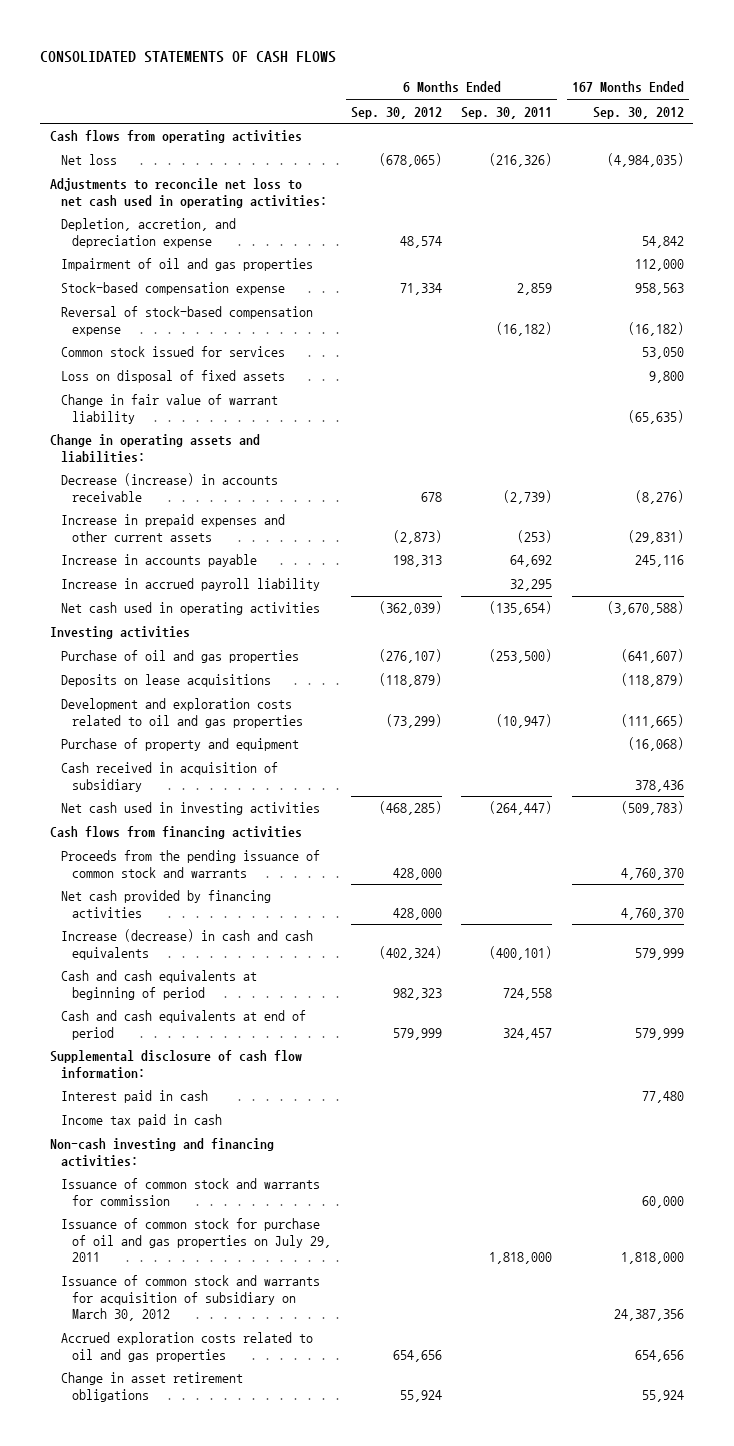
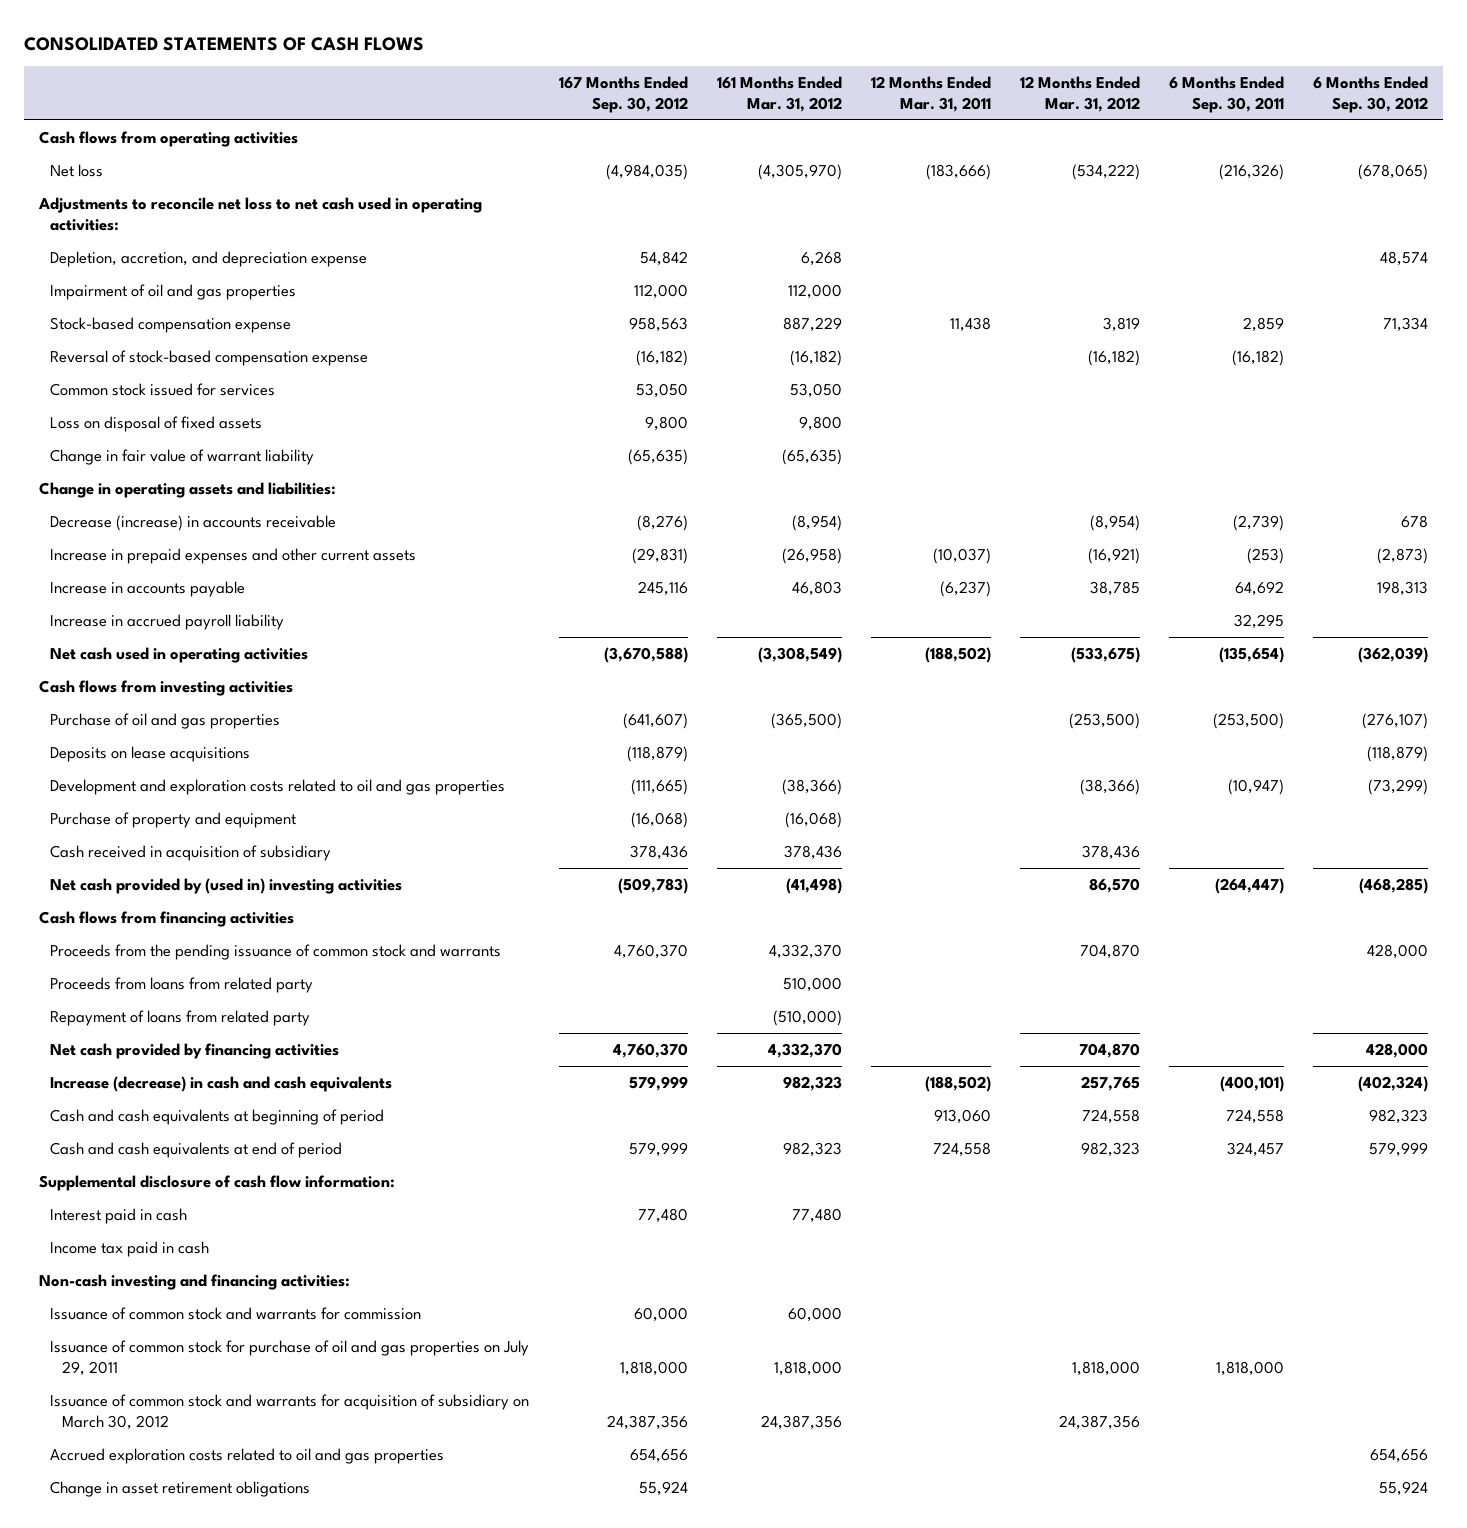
- | 6 Months Ended Sep. 30, 2012 | 6 Months Ended Sep. 30, 2011 | 167 Months Ended Sep. 30, 2012
+ | 167 Months Ended Sep. 30, 2012 | 161 Months Ended Mar. 31, 2012 | 12 Months Ended Mar. 31, 2011 | 12 Months Ended Mar. 31, 2012 | 6 Months Ended Sep. 30, 2011 | 6 Months Ended Sep. 30, 2012
- Investing activities
+ Cash flows from investing activities
- Net cash used in investing activities | (468,285) | (264,447) | (509,783)
+ Net cash provided by (used in) investing activities | (509,783) | (41,498) | | 86,570 | (264,447) | (468,285)
+ Proceeds from loans from related party | | 510,000 | | | |
+ Repayment of loans from related party | | (510,000) | | | |

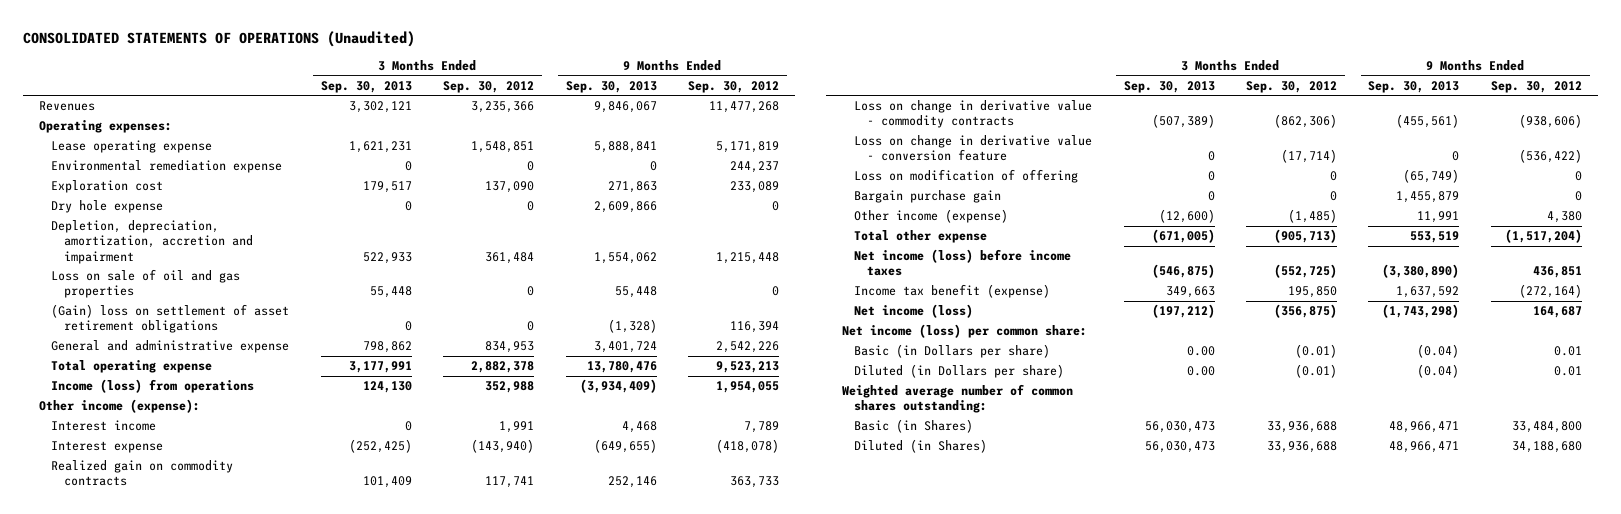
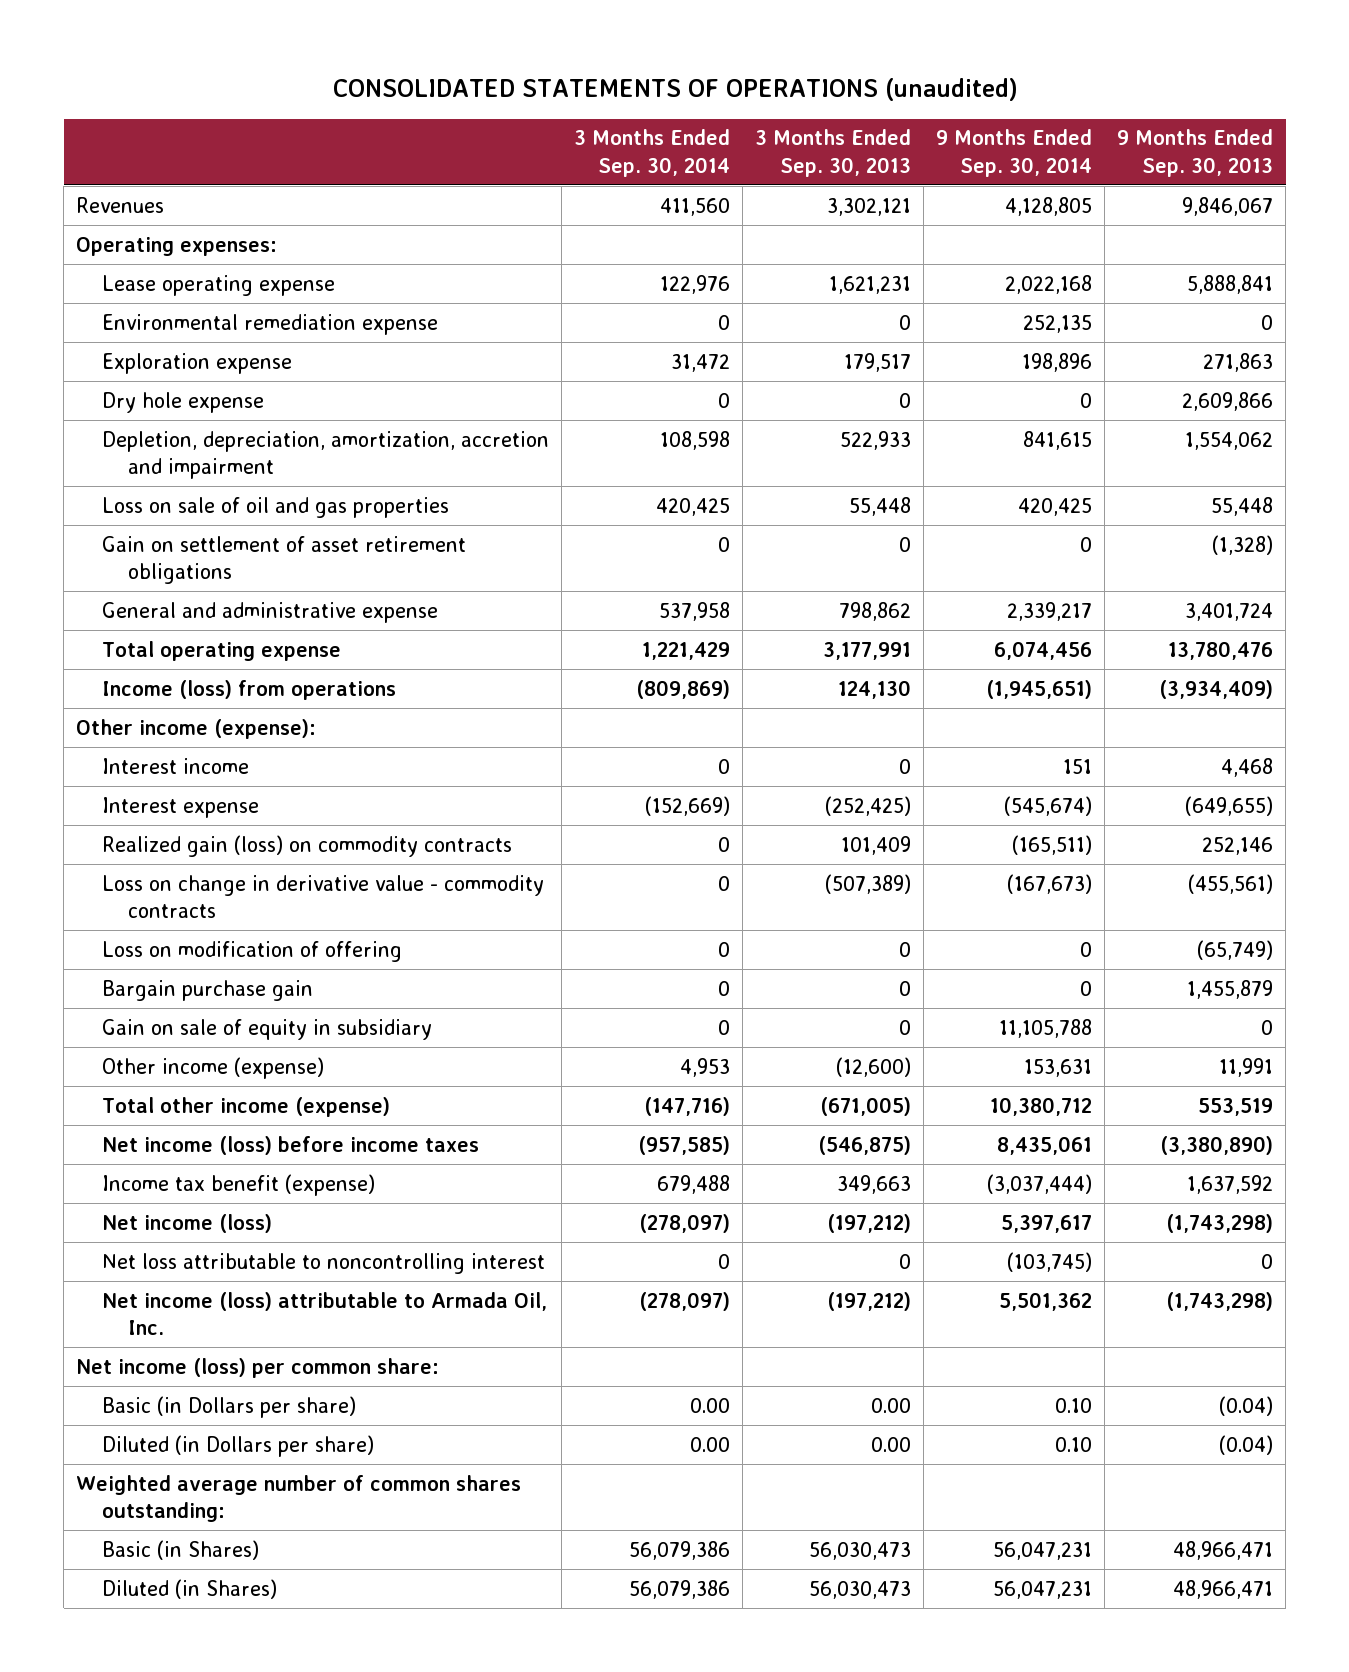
- CONSOLIDATED STATEMENTS OF OPERATIONS (Unaudited)
+ CONSOLIDATED STATEMENTS OF OPERATIONS (unaudited)
- | 3 Months Ended Sep. 30, 2013 | 3 Months Ended Sep. 30, 2012 | 9 Months Ended Sep. 30, 2013 | 9 Months Ended Sep. 30, 2012
+ | 3 Months Ended Sep. 30, 2014 | 3 Months Ended Sep. 30, 2013 | 9 Months Ended Sep. 30, 2014 | 9 Months Ended Sep. 30, 2013
- Exploration cost | 179,517 | 137,090 | 271,863 | 233,089
+ Exploration expense | 31,472 | 179,517 | 198,896 | 271,863
- (Gain) loss on settlement of asset retirement obligations | 0 | 0 | (1,328) | 116,394
+ Gain on settlement of asset retirement obligations | 0 | 0 | 0 | (1,328)
- Realized gain on commodity contracts | 101,409 | 117,741 | 252,146 | 363,733
+ Realized gain (loss) on commodity contracts | 0 | 101,409 | (165,511) | 252,146
- Loss on change in derivative value - conversion feature | 0 | (17,714) | 0 | (536,422)
+ Gain on sale of equity in subsidiary | 0 | 0 | 11,105,788 | 0
- Total other expense | (671,005) | (905,713) | 553,519 | (1,517,204)
+ Total other income (expense) | (147,716) | (671,005) | 10,380,712 | 553,519
+ Net loss attributable to noncontrolling interest | 0 | 0 | (103,745) | 0
+ Net income (loss) attributable to Armada Oil, Inc. | (278,097) | (197,212) | 5,501,362 | (1,743,298)

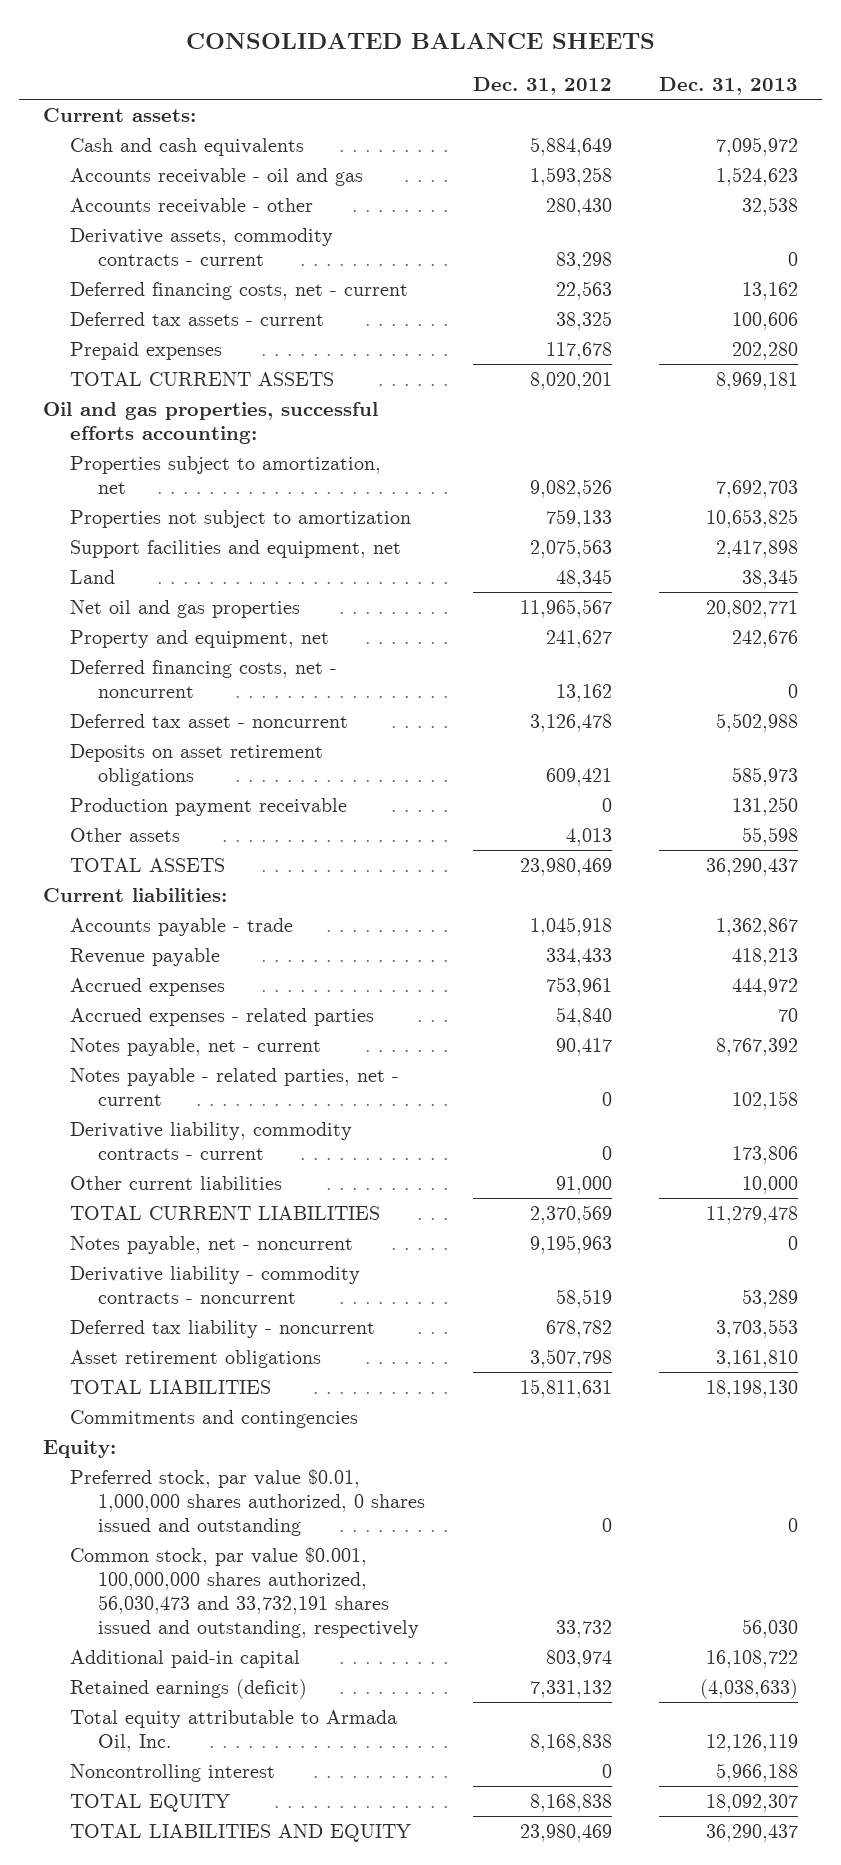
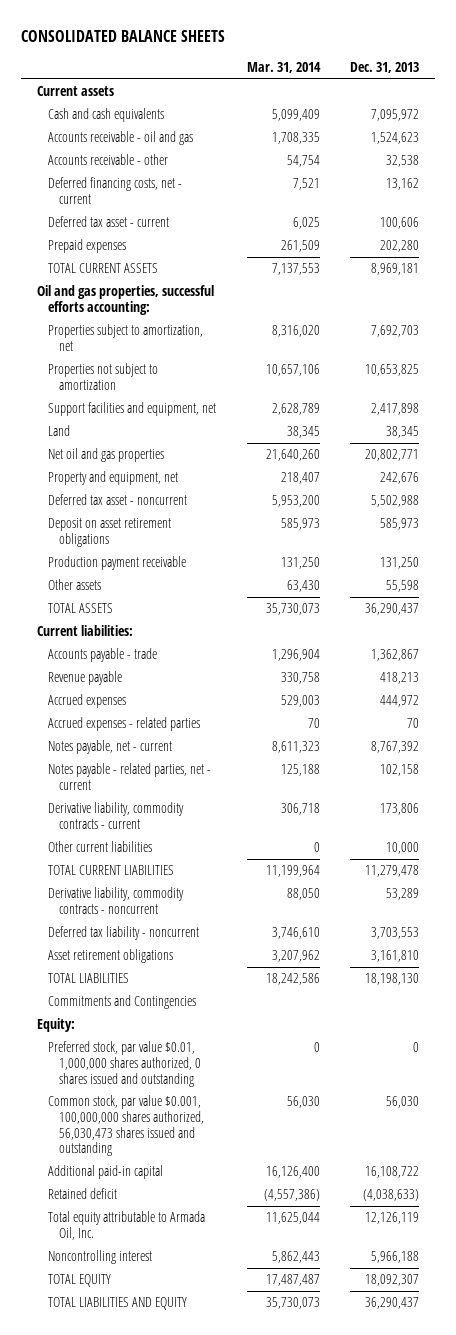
- | Dec. 31, 2012 | Dec. 31, 2013
+ | Mar. 31, 2014 | Dec. 31, 2013
- Current assets:
+ Current assets
- Derivative assets, commodity contracts - current | 83,298 | 0
- Deferred tax assets - current | 38,325 | 100,606
+ Deferred tax asset - current | 6,025 | 100,606
- Deferred financing costs, net - noncurrent | 13,162 | 0
- Deposits on asset retirement obligations | 609,421 | 585,973
+ Deposit on asset retirement obligations | 585,973 | 585,973
- Notes payable, net - noncurrent | 9,195,963 | 0
- Derivative liability - commodity contracts - noncurrent | 58,519 | 53,289
+ Derivative liability, commodity contracts - noncurrent | 88,050 | 53,289
- Commitments and contingencies
+ Commitments and Contingencies
- Common stock, par value $0.001, 100,000,000 shares authorized, 56,030,473 and 33,732,191 shares issued and outstanding, respectively | 33,732 | 56,030
+ Common stock, par value $0.001, 100,000,000 shares authorized, 56,030,473 shares issued and outstanding | 56,030 | 56,030
- Retained earnings (deficit) | 7,331,132 | (4,038,633)
+ Retained deficit | (4,557,386) | (4,038,633)

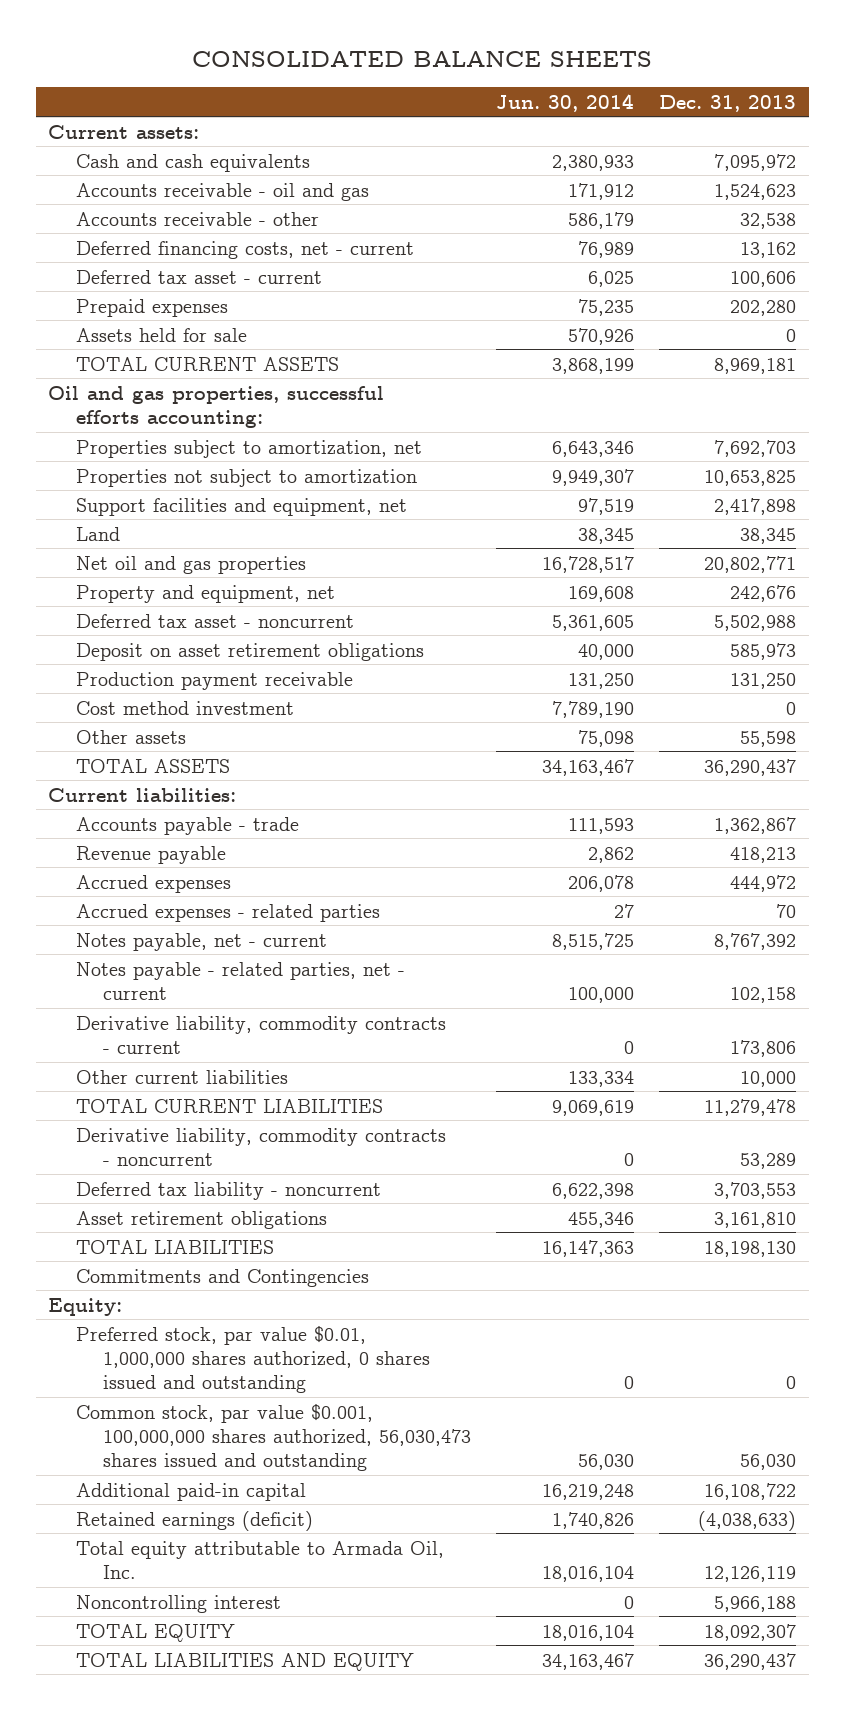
- | Mar. 31, 2014 | Dec. 31, 2013
+ | Jun. 30, 2014 | Dec. 31, 2013
- Current assets
+ Current assets:
+ Assets held for sale | 570,926 | 0
+ Cost method investment | 7,789,190 | 0
- Retained deficit | (4,557,386) | (4,038,633)
+ Retained earnings (deficit) | 1,740,826 | (4,038,633)

